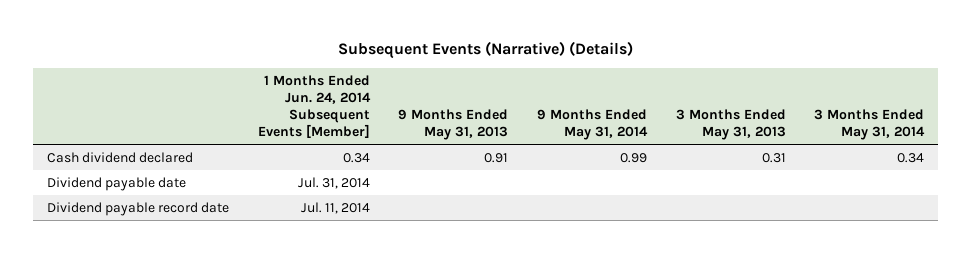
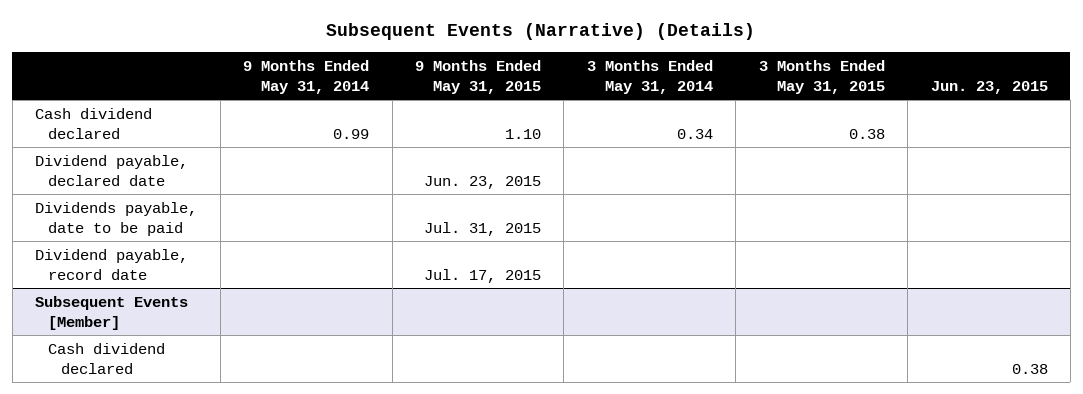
- | 1 Months Ended Jun. 24, 2014 Subsequent Events [Member] | 9 Months Ended May 31, 2013 | 9 Months Ended May 31, 2014 | 3 Months Ended May 31, 2013 | 3 Months Ended May 31, 2014
+ | 9 Months Ended May 31, 2014 | 9 Months Ended May 31, 2015 | 3 Months Ended May 31, 2014 | 3 Months Ended May 31, 2015 | Jun. 23, 2015
- Dividend payable date | Jul. 31, 2014 | | | |
- Dividend payable record date | Jul. 11, 2014 | | | |
+ Dividend payable, declared date | | Jun. 23, 2015 | | |
+ Dividends payable, date to be paid | | Jul. 31, 2015 | | |
+ Dividend payable, record date | | Jul. 17, 2015 | | |
+ Subsequent Events [Member]
+ Cash dividend declared | | | | | 0.38

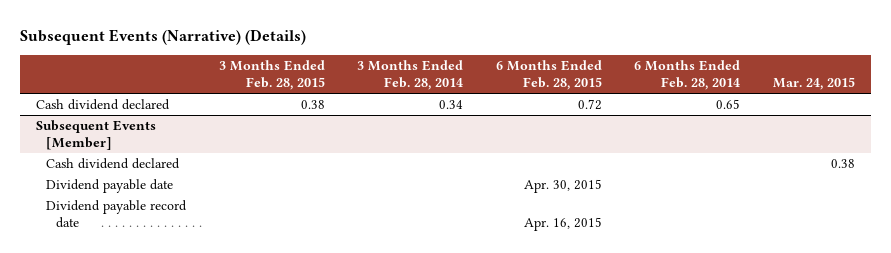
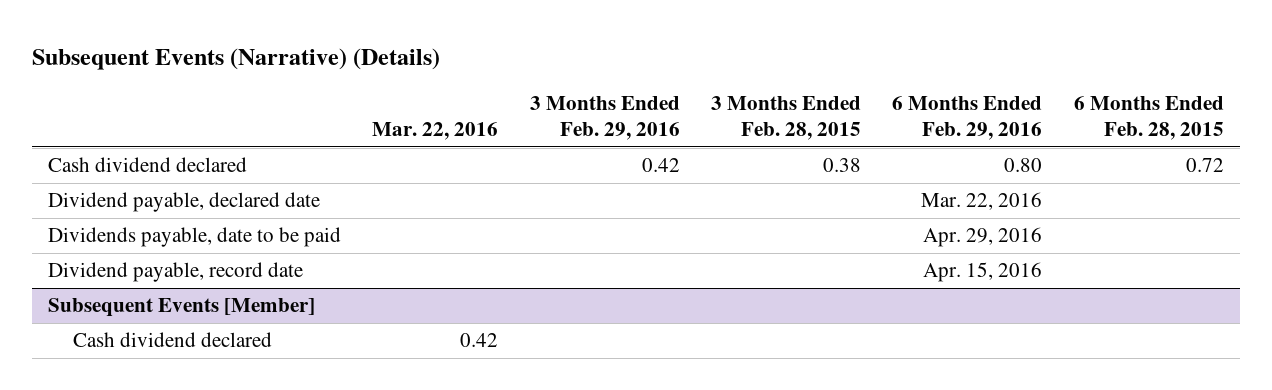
- | 3 Months Ended Feb. 28, 2015 | 3 Months Ended Feb. 28, 2014 | 6 Months Ended Feb. 28, 2015 | 6 Months Ended Feb. 28, 2014 | Mar. 24, 2015
+ | Mar. 22, 2016 | 3 Months Ended Feb. 29, 2016 | 3 Months Ended Feb. 28, 2015 | 6 Months Ended Feb. 29, 2016 | 6 Months Ended Feb. 28, 2015
+ Dividend payable, declared date | | | | Mar. 22, 2016 |
+ Dividends payable, date to be paid | | | | Apr. 29, 2016 |
+ Dividend payable, record date | | | | Apr. 15, 2016 |
@ Subsequent Events [Member]
- Dividend payable date | | | Apr. 30, 2015 | |
- Dividend payable record date | | | Apr. 16, 2015 | |

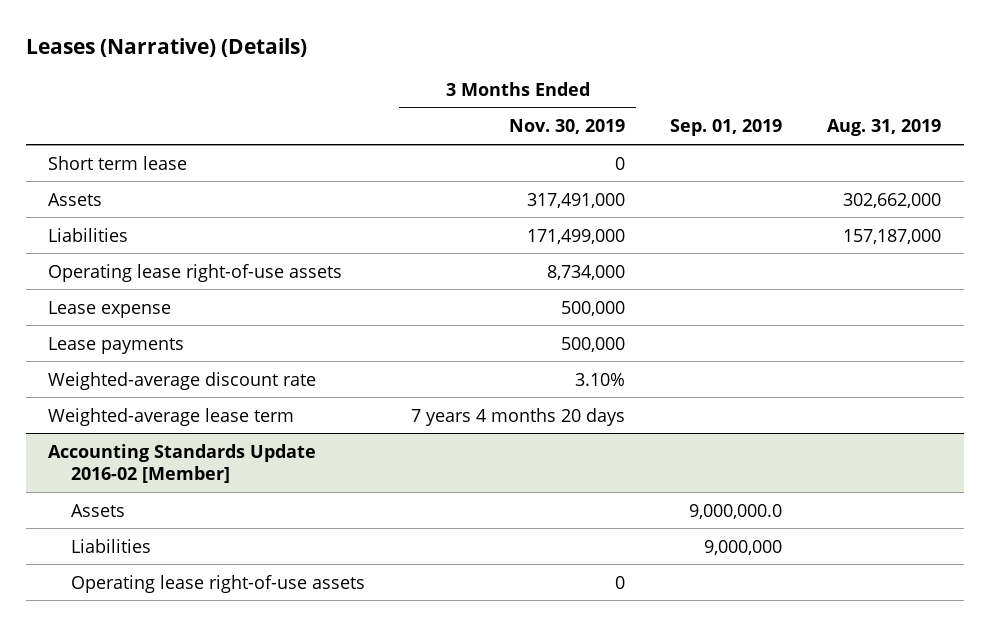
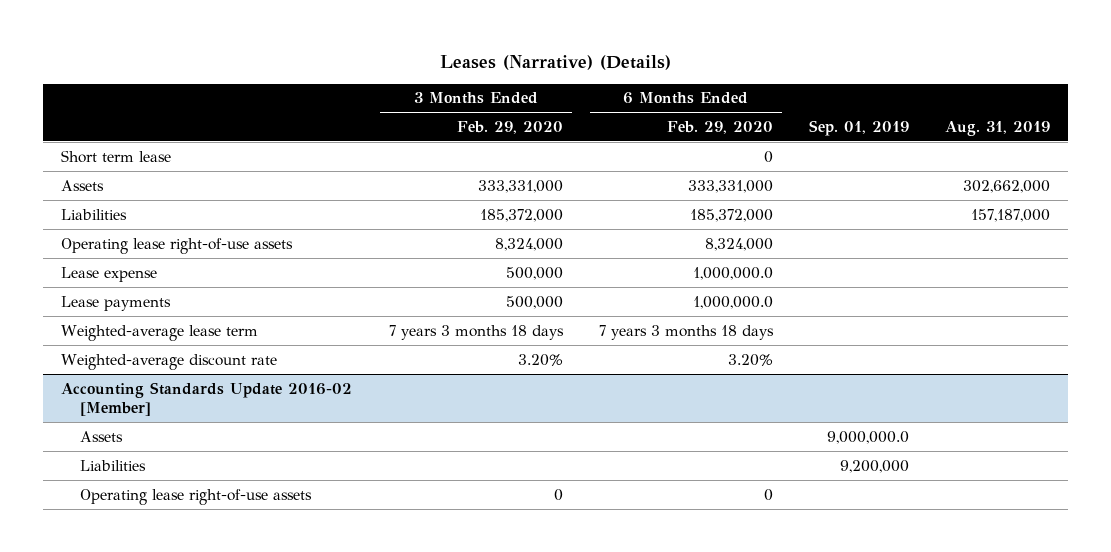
- | 3 Months Ended Nov. 30, 2019 | Sep. 01, 2019 | Aug. 31, 2019
+ | 3 Months Ended Feb. 29, 2020 | 6 Months Ended Feb. 29, 2020 | Sep. 01, 2019 | Aug. 31, 2019
moved down: Weighted-average discount rate | 3.20% | 3.20% | |
@ Accounting Standards Update 2016-02 [Member]
- Liabilities | | 9,000,000 |
+ Liabilities | | | 9,200,000 |

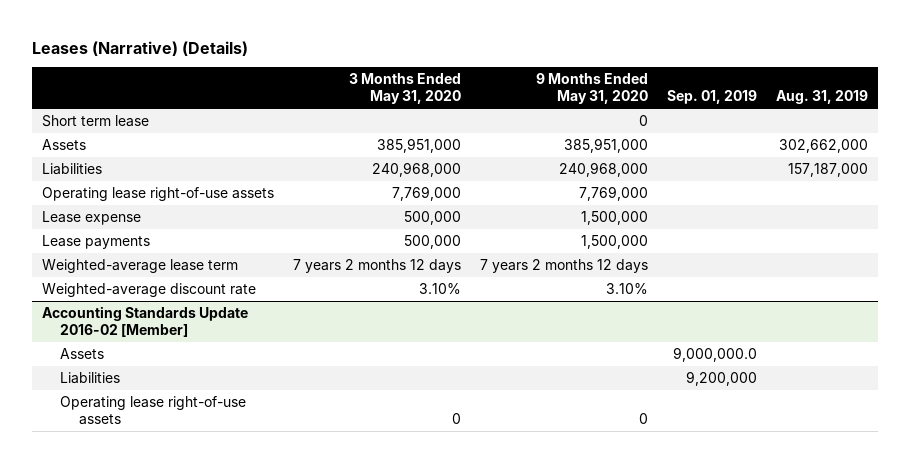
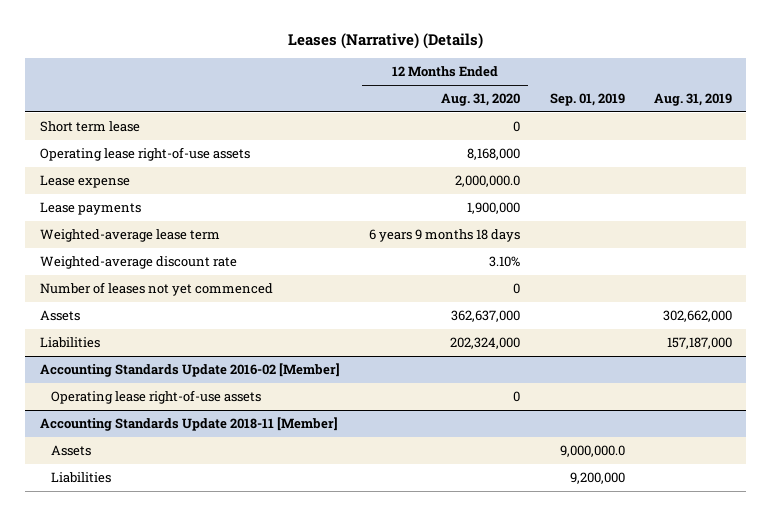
- | 3 Months Ended May 31, 2020 | 9 Months Ended May 31, 2020 | Sep. 01, 2019 | Aug. 31, 2019
+ | 12 Months Ended Aug. 31, 2020 | Sep. 01, 2019 | Aug. 31, 2019
+ Number of leases not yet commenced | 0 | |
moved down: Assets | 362,637,000 | | 302,662,000
moved down: Liabilities | 202,324,000 | | 157,187,000
@ Accounting Standards Update 2016-02 [Member]
- Assets | | | 9,000,000.0 |
- Liabilities | | | 9,200,000 |
+ Accounting Standards Update 2018-11 [Member]
+ Assets | | 9,000,000.0 |
+ Liabilities | | 9,200,000 |

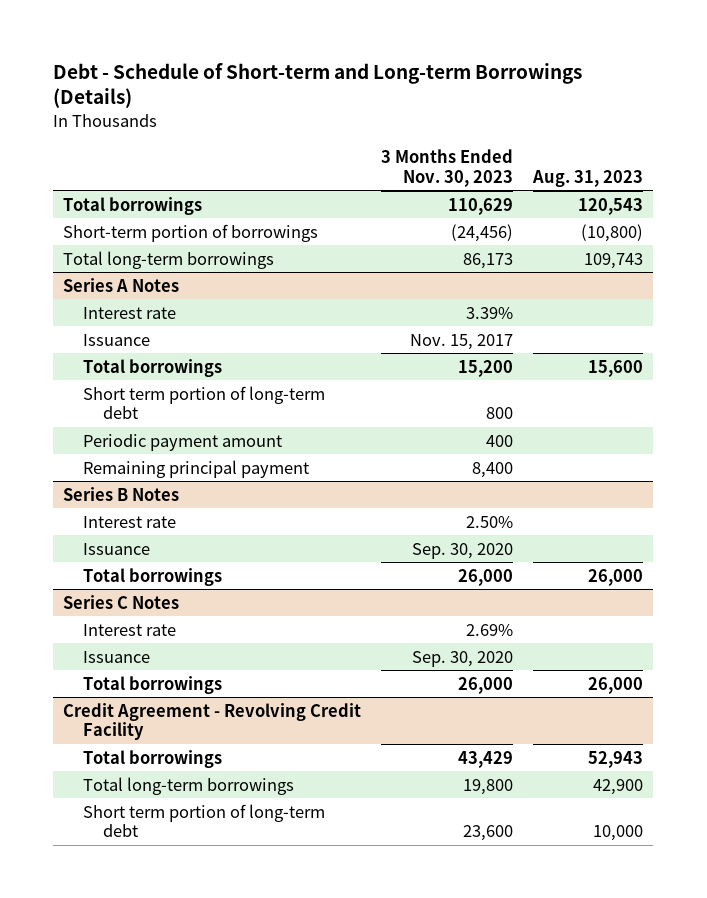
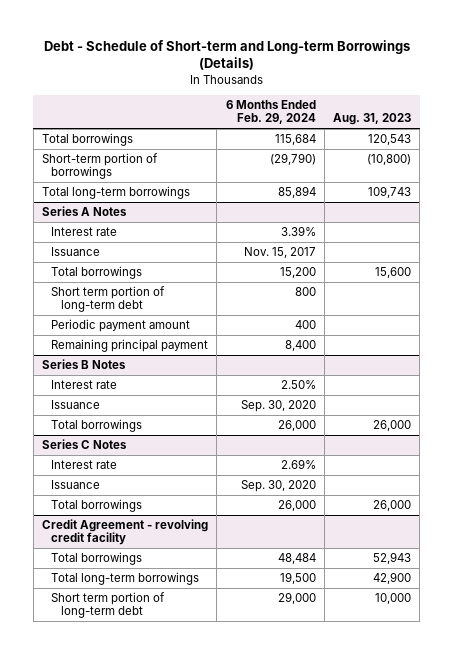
- | 3 Months Ended Nov. 30, 2023 | Aug. 31, 2023
+ | 6 Months Ended Feb. 29, 2024 | Aug. 31, 2023
- Credit Agreement - Revolving Credit Facility
+ Credit Agreement - revolving credit facility

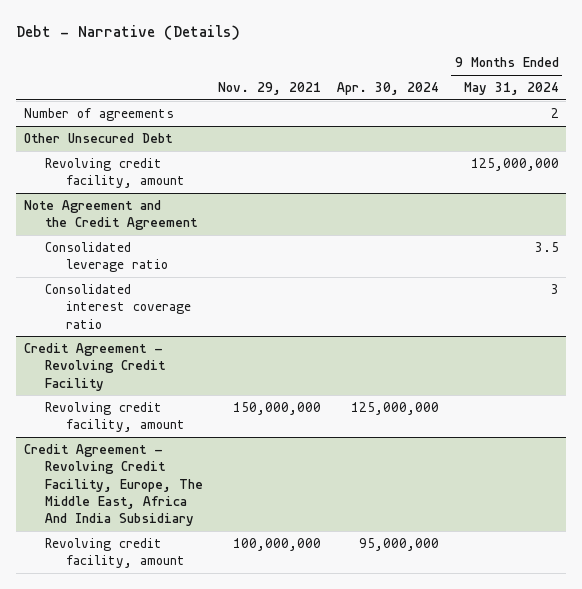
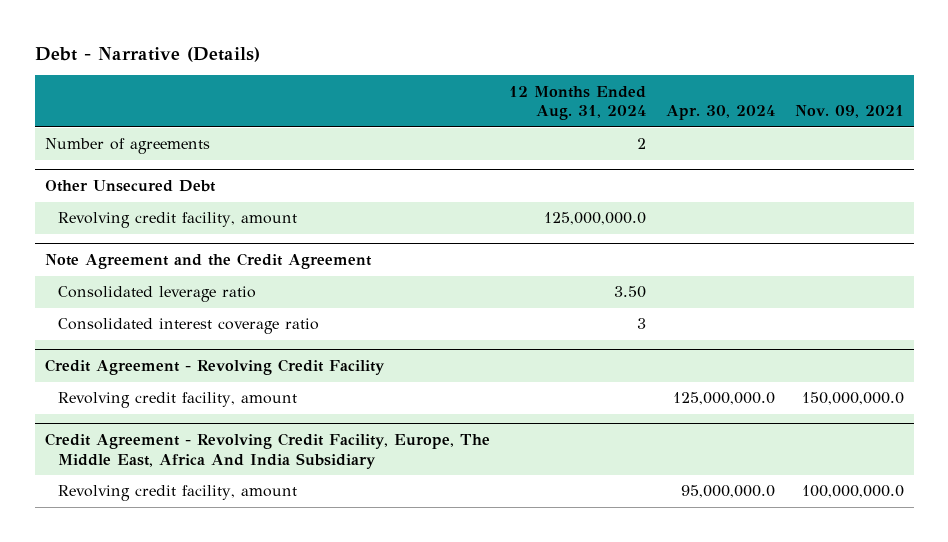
- | Nov. 29, 2021 | Apr. 30, 2024 | 9 Months Ended May 31, 2024
+ | 12 Months Ended Aug. 31, 2024 | Apr. 30, 2024 | Nov. 09, 2021
@ Credit Agreement - Revolving Credit Facility
- Revolving credit facility, amount | 150,000,000 | 125,000,000 |
+ Revolving credit facility, amount | | 125,000,000.0 | 150,000,000.0
@ Credit Agreement - Revolving Credit Facility, Europe, The Middle East, Africa And India Subsidiary
- Revolving credit facility, amount | 100,000,000 | 95,000,000 |
+ Revolving credit facility, amount | | 95,000,000.0 | 100,000,000.0

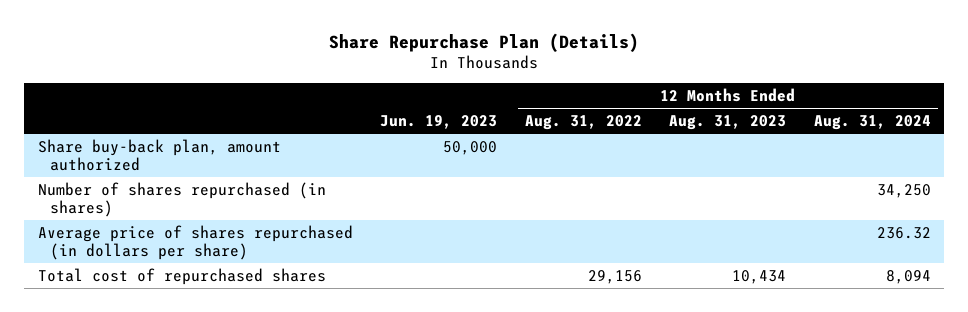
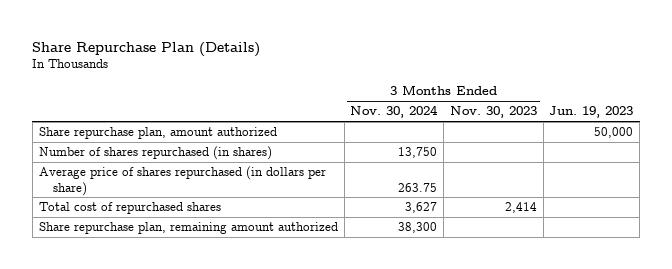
- | Jun. 19, 2023 | 12 Months Ended Aug. 31, 2022 | 12 Months Ended Aug. 31, 2023 | 12 Months Ended Aug. 31, 2024
+ | 3 Months Ended Nov. 30, 2024 | 3 Months Ended Nov. 30, 2023 | Jun. 19, 2023
- Share buy-back plan, amount authorized | 50,000 | | |
+ Share repurchase plan, amount authorized | | | 50,000
+ Share repurchase plan, remaining amount authorized | 38,300 | |

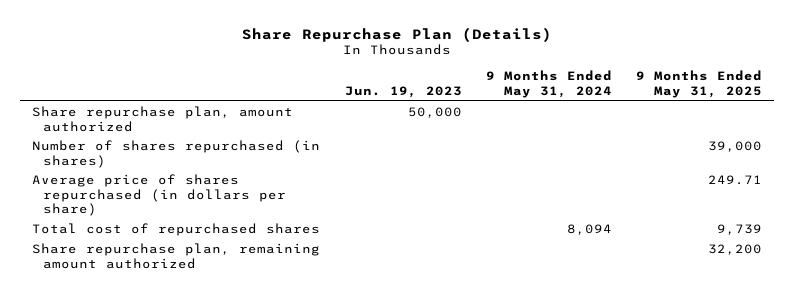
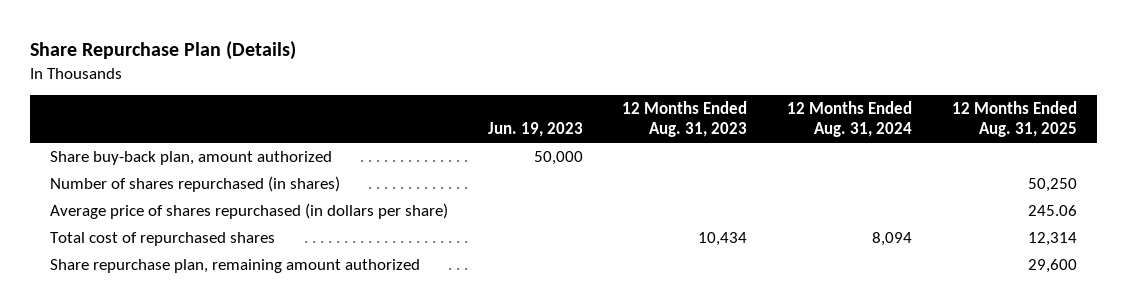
- | Jun. 19, 2023 | 9 Months Ended May 31, 2024 | 9 Months Ended May 31, 2025
+ | Jun. 19, 2023 | 12 Months Ended Aug. 31, 2023 | 12 Months Ended Aug. 31, 2024 | 12 Months Ended Aug. 31, 2025
- Share repurchase plan, amount authorized | 50,000 | |
+ Share buy-back plan, amount authorized | 50,000 | | |

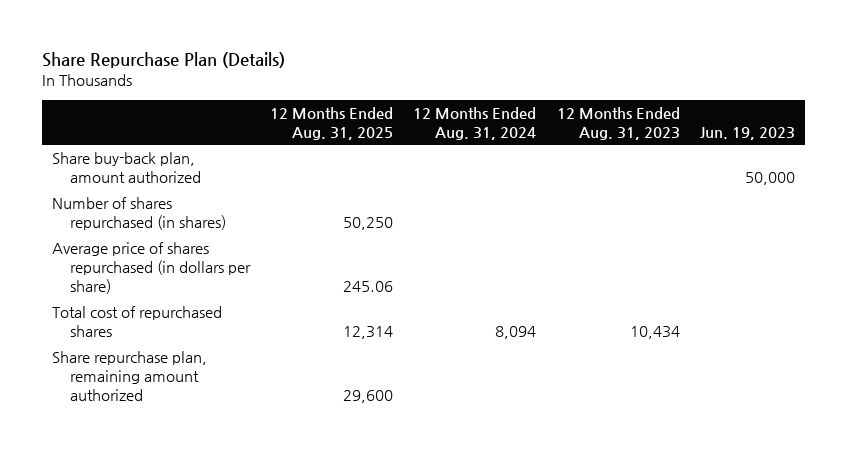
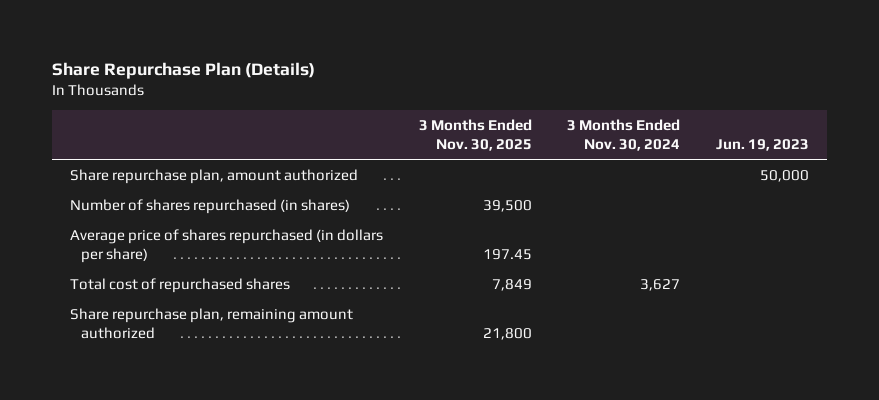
- | 12 Months Ended Aug. 31, 2025 | 12 Months Ended Aug. 31, 2024 | 12 Months Ended Aug. 31, 2023 | Jun. 19, 2023
+ | 3 Months Ended Nov. 30, 2025 | 3 Months Ended Nov. 30, 2024 | Jun. 19, 2023
- Share buy-back plan, amount authorized | | | | 50,000
+ Share repurchase plan, amount authorized | | | 50,000

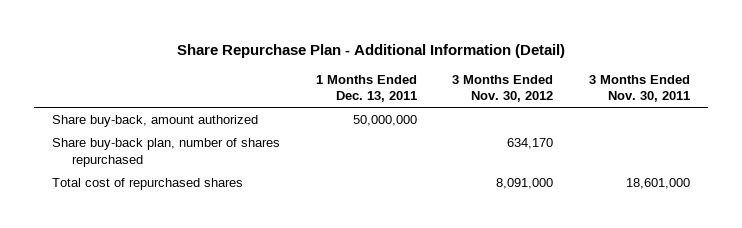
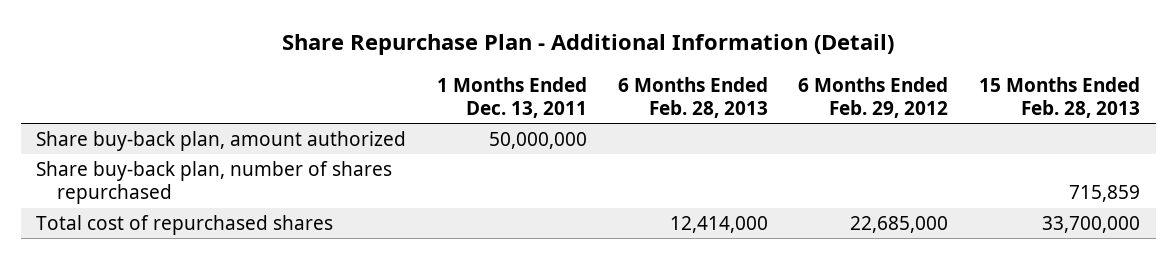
- | 1 Months Ended Dec. 13, 2011 | 3 Months Ended Nov. 30, 2012 | 3 Months Ended Nov. 30, 2011
+ | 1 Months Ended Dec. 13, 2011 | 6 Months Ended Feb. 28, 2013 | 6 Months Ended Feb. 29, 2012 | 15 Months Ended Feb. 28, 2013
- Share buy-back, amount authorized | 50,000,000 | |
+ Share buy-back plan, amount authorized | 50,000,000 | | |

